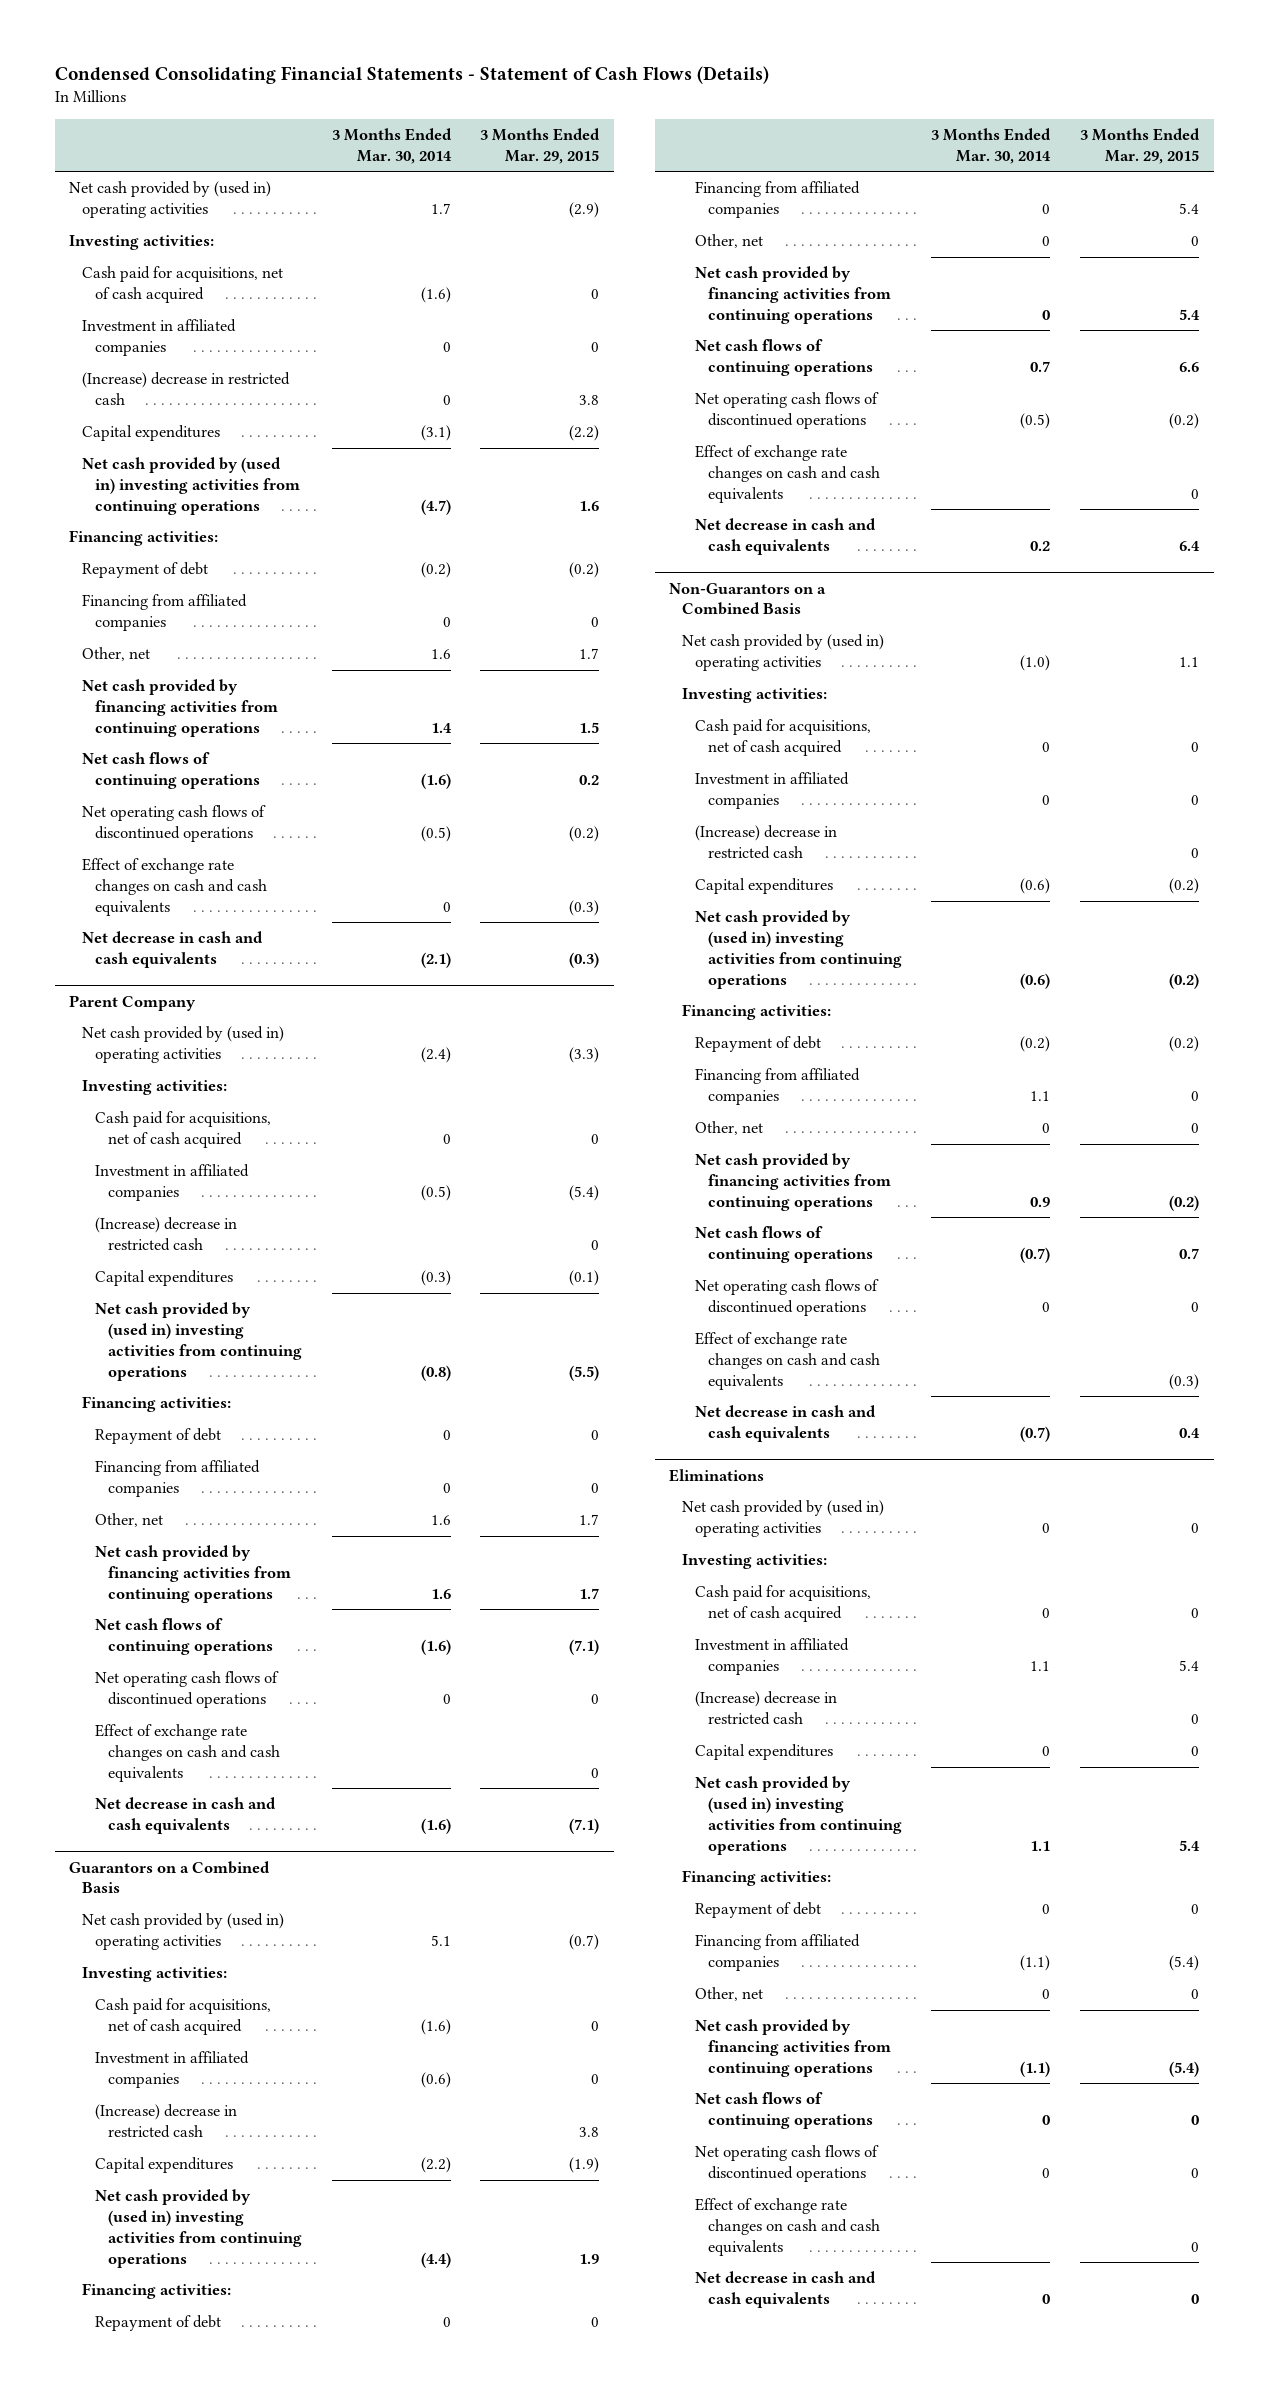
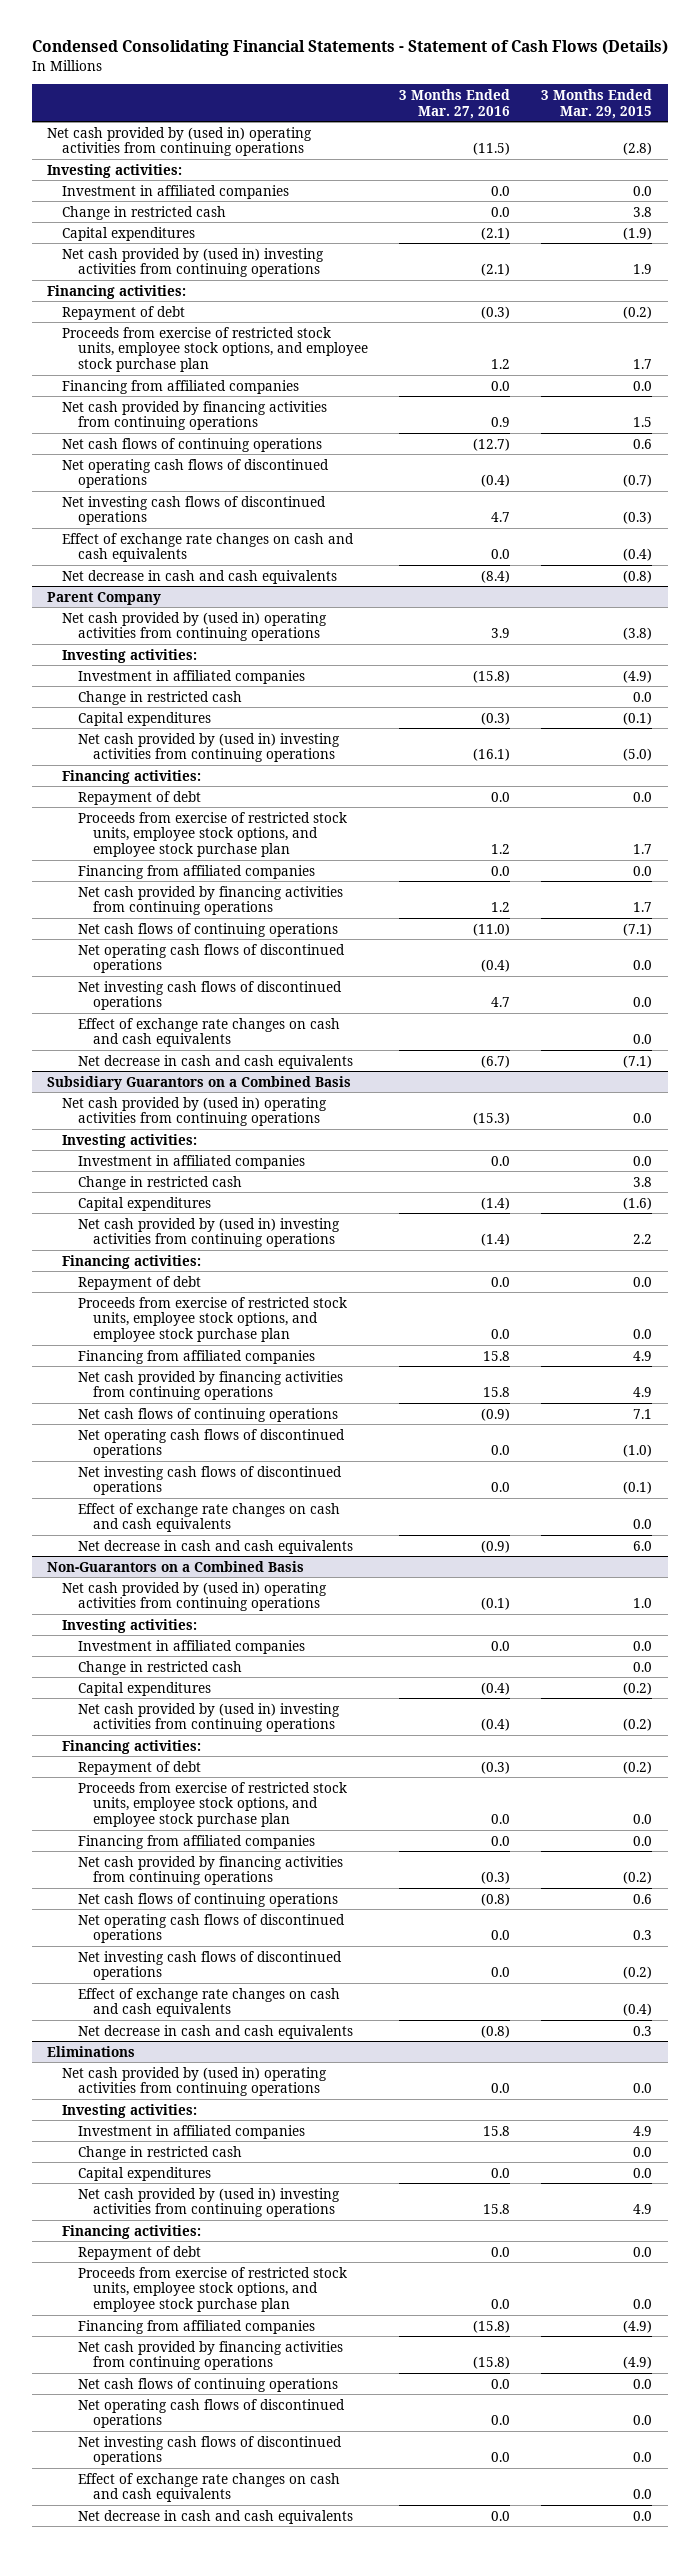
- | 3 Months Ended Mar. 30, 2014 | 3 Months Ended Mar. 29, 2015
+ | 3 Months Ended Mar. 27, 2016 | 3 Months Ended Mar. 29, 2015
- Net cash provided by (used in) operating activities | 1.7 | (2.9)
+ Net cash provided by (used in) operating activities from continuing operations | (11.5) | (2.8)
- Cash paid for acquisitions, net of cash acquired | (1.6) | 0
- Investment in affiliated companies | 0 | 0
- (Increase) decrease in restricted cash | 0 | 3.8
- Capital expenditures | (3.1) | (2.2)
- Net cash provided by (used in) investing activities from continuing operations | (4.7) | 1.6
+ Investment in affiliated companies | 0.0 | 0.0
+ Change in restricted cash | 0.0 | 3.8
+ Capital expenditures | (2.1) | (1.9)
+ Net cash provided by (used in) investing activities from continuing operations | (2.1) | 1.9
- Financing from affiliated companies | 0 | 0
- Other, net | 1.6 | 1.7
+ Proceeds from exercise of restricted stock units, employee stock options, and employee stock purchase plan | 1.2 | 1.7
+ Financing from affiliated companies | 0.0 | 0.0
- Net cash flows of continuing operations | (1.6) | 0.2
- Net operating cash flows of discontinued operations | (0.5) | (0.2)
- Effect of exchange rate changes on cash and cash equivalents | 0 | (0.3)
- Net decrease in cash and cash equivalents | (2.1) | (0.3)
+ Net cash flows of continuing operations | (12.7) | 0.6
+ Net operating cash flows of discontinued operations | (0.4) | (0.7)
+ Net investing cash flows of discontinued operations | 4.7 | (0.3)
+ Effect of exchange rate changes on cash and cash equivalents | 0.0 | (0.4)
+ Net decrease in cash and cash equivalents | (8.4) | (0.8)
@ Parent Company
- Net cash provided by (used in) operating activities | (2.4) | (3.3)
+ Net cash provided by (used in) operating activities from continuing operations | 3.9 | (3.8)
- Cash paid for acquisitions, net of cash acquired | 0 | 0
- Investment in affiliated companies | (0.5) | (5.4)
- (Increase) decrease in restricted cash | | 0
+ Investment in affiliated companies | (15.8) | (4.9)
+ Change in restricted cash | | 0.0
- Net cash provided by (used in) investing activities from continuing operations | (0.8) | (5.5)
+ Net cash provided by (used in) investing activities from continuing operations | (16.1) | (5.0)
- Repayment of debt | 0 | 0
- Financing from affiliated companies | 0 | 0
- Other, net | 1.6 | 1.7
+ Repayment of debt | 0.0 | 0.0
+ Proceeds from exercise of restricted stock units, employee stock options, and employee stock purchase plan | 1.2 | 1.7
+ Financing from affiliated companies | 0.0 | 0.0
- Net operating cash flows of discontinued operations | 0 | 0
- Effect of exchange rate changes on cash and cash equivalents | | 0
+ Net operating cash flows of discontinued operations | (0.4) | 0.0
+ Net investing cash flows of discontinued operations | 4.7 | 0.0
+ Effect of exchange rate changes on cash and cash equivalents | | 0.0
- Guarantors on a Combined Basis
- Net cash provided by (used in) operating activities | 5.1 | (0.7)
+ Subsidiary Guarantors on a Combined Basis
+ Net cash provided by (used in) operating activities from continuing operations | (15.3) | 0.0
- Cash paid for acquisitions, net of cash acquired | (1.6) | 0
- Investment in affiliated companies | (0.6) | 0
- (Increase) decrease in restricted cash | | 3.8
- Capital expenditures | (2.2) | (1.9)
- Net cash provided by (used in) investing activities from continuing operations | (4.4) | 1.9
+ Investment in affiliated companies | 0.0 | 0.0
+ Change in restricted cash | | 3.8
+ Capital expenditures | (1.4) | (1.6)
+ Net cash provided by (used in) investing activities from continuing operations | (1.4) | 2.2
- Repayment of debt | 0 | 0
- Financing from affiliated companies | 0 | 5.4
- Other, net | 0 | 0
- Net cash provided by financing activities from continuing operations | 0 | 5.4
- Net cash flows of continuing operations | 0.7 | 6.6
- Net operating cash flows of discontinued operations | (0.5) | (0.2)
- Effect of exchange rate changes on cash and cash equivalents | | 0
- Net decrease in cash and cash equivalents | 0.2 | 6.4
+ Repayment of debt | 0.0 | 0.0
+ Proceeds from exercise of restricted stock units, employee stock options, and employee stock purchase plan | 0.0 | 0.0
+ Financing from affiliated companies | 15.8 | 4.9
+ Net cash provided by financing activities from continuing operations | 15.8 | 4.9
+ Net cash flows of continuing operations | (0.9) | 7.1
+ Net operating cash flows of discontinued operations | 0.0 | (1.0)
+ Net investing cash flows of discontinued operations | 0.0 | (0.1)
+ Effect of exchange rate changes on cash and cash equivalents | | 0.0
+ Net decrease in cash and cash equivalents | (0.9) | 6.0
@ Non-Guarantors on a Combined Basis
- Net cash provided by (used in) operating activities | (1.0) | 1.1
+ Net cash provided by (used in) operating activities from continuing operations | (0.1) | 1.0
- Cash paid for acquisitions, net of cash acquired | 0 | 0
- Investment in affiliated companies | 0 | 0
- (Increase) decrease in restricted cash | | 0
+ Investment in affiliated companies | 0.0 | 0.0
+ Change in restricted cash | | 0.0
- Financing from affiliated companies | 1.1 | 0
- Other, net | 0 | 0
+ Proceeds from exercise of restricted stock units, employee stock options, and employee stock purchase plan | 0.0 | 0.0
+ Financing from affiliated companies | 0.0 | 0.0
- Net cash flows of continuing operations | (0.7) | 0.7
- Net operating cash flows of discontinued operations | 0 | 0
- Effect of exchange rate changes on cash and cash equivalents | | (0.3)
- Net decrease in cash and cash equivalents | (0.7) | 0.4
+ Net cash flows of continuing operations | (0.8) | 0.6
+ Net operating cash flows of discontinued operations | 0.0 | 0.3
+ Net investing cash flows of discontinued operations | 0.0 | (0.2)
+ Effect of exchange rate changes on cash and cash equivalents | | (0.4)
+ Net decrease in cash and cash equivalents | (0.8) | 0.3
@ Eliminations
- Net cash provided by (used in) operating activities | 0 | 0
+ Net cash provided by (used in) operating activities from continuing operations | 0.0 | 0.0
- Cash paid for acquisitions, net of cash acquired | 0 | 0
- Investment in affiliated companies | 1.1 | 5.4
- (Increase) decrease in restricted cash | | 0
- Capital expenditures | 0 | 0
- Net cash provided by (used in) investing activities from continuing operations | 1.1 | 5.4
+ Investment in affiliated companies | 15.8 | 4.9
+ Change in restricted cash | | 0.0
+ Capital expenditures | 0.0 | 0.0
+ Net cash provided by (used in) investing activities from continuing operations | 15.8 | 4.9
- Repayment of debt | 0 | 0
- Financing from affiliated companies | (1.1) | (5.4)
- Other, net | 0 | 0
- Net cash provided by financing activities from continuing operations | (1.1) | (5.4)
- Net cash flows of continuing operations | 0 | 0
- Net operating cash flows of discontinued operations | 0 | 0
- Effect of exchange rate changes on cash and cash equivalents | | 0
- Net decrease in cash and cash equivalents | 0 | 0
+ Repayment of debt | 0.0 | 0.0
+ Proceeds from exercise of restricted stock units, employee stock options, and employee stock purchase plan | 0.0 | 0.0
+ Financing from affiliated companies | (15.8) | (4.9)
+ Net cash provided by financing activities from continuing operations | (15.8) | (4.9)
+ Net cash flows of continuing operations | 0.0 | 0.0
+ Net operating cash flows of discontinued operations | 0.0 | 0.0
+ Net investing cash flows of discontinued operations | 0.0 | 0.0
+ Effect of exchange rate changes on cash and cash equivalents | | 0.0
+ Net decrease in cash and cash equivalents | 0.0 | 0.0

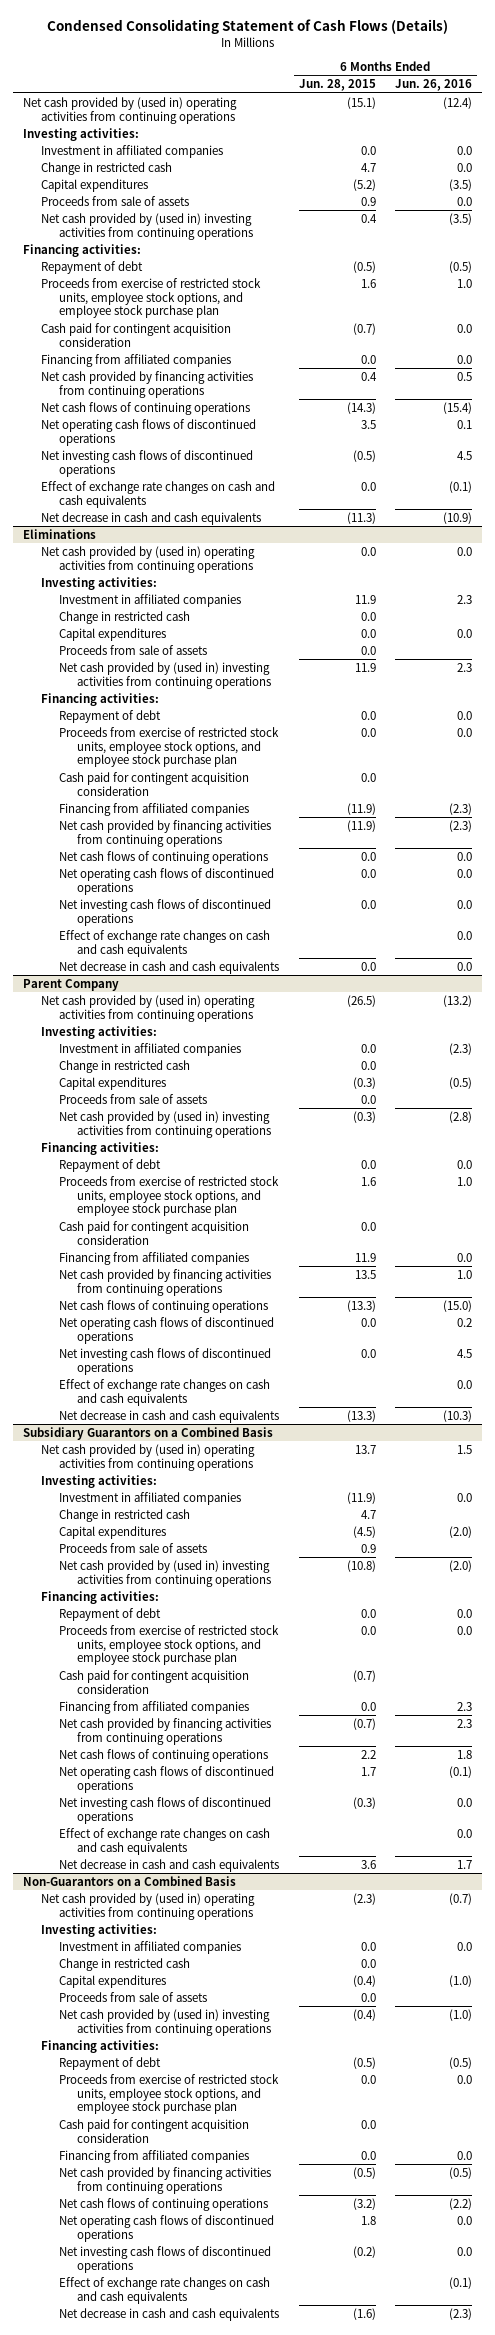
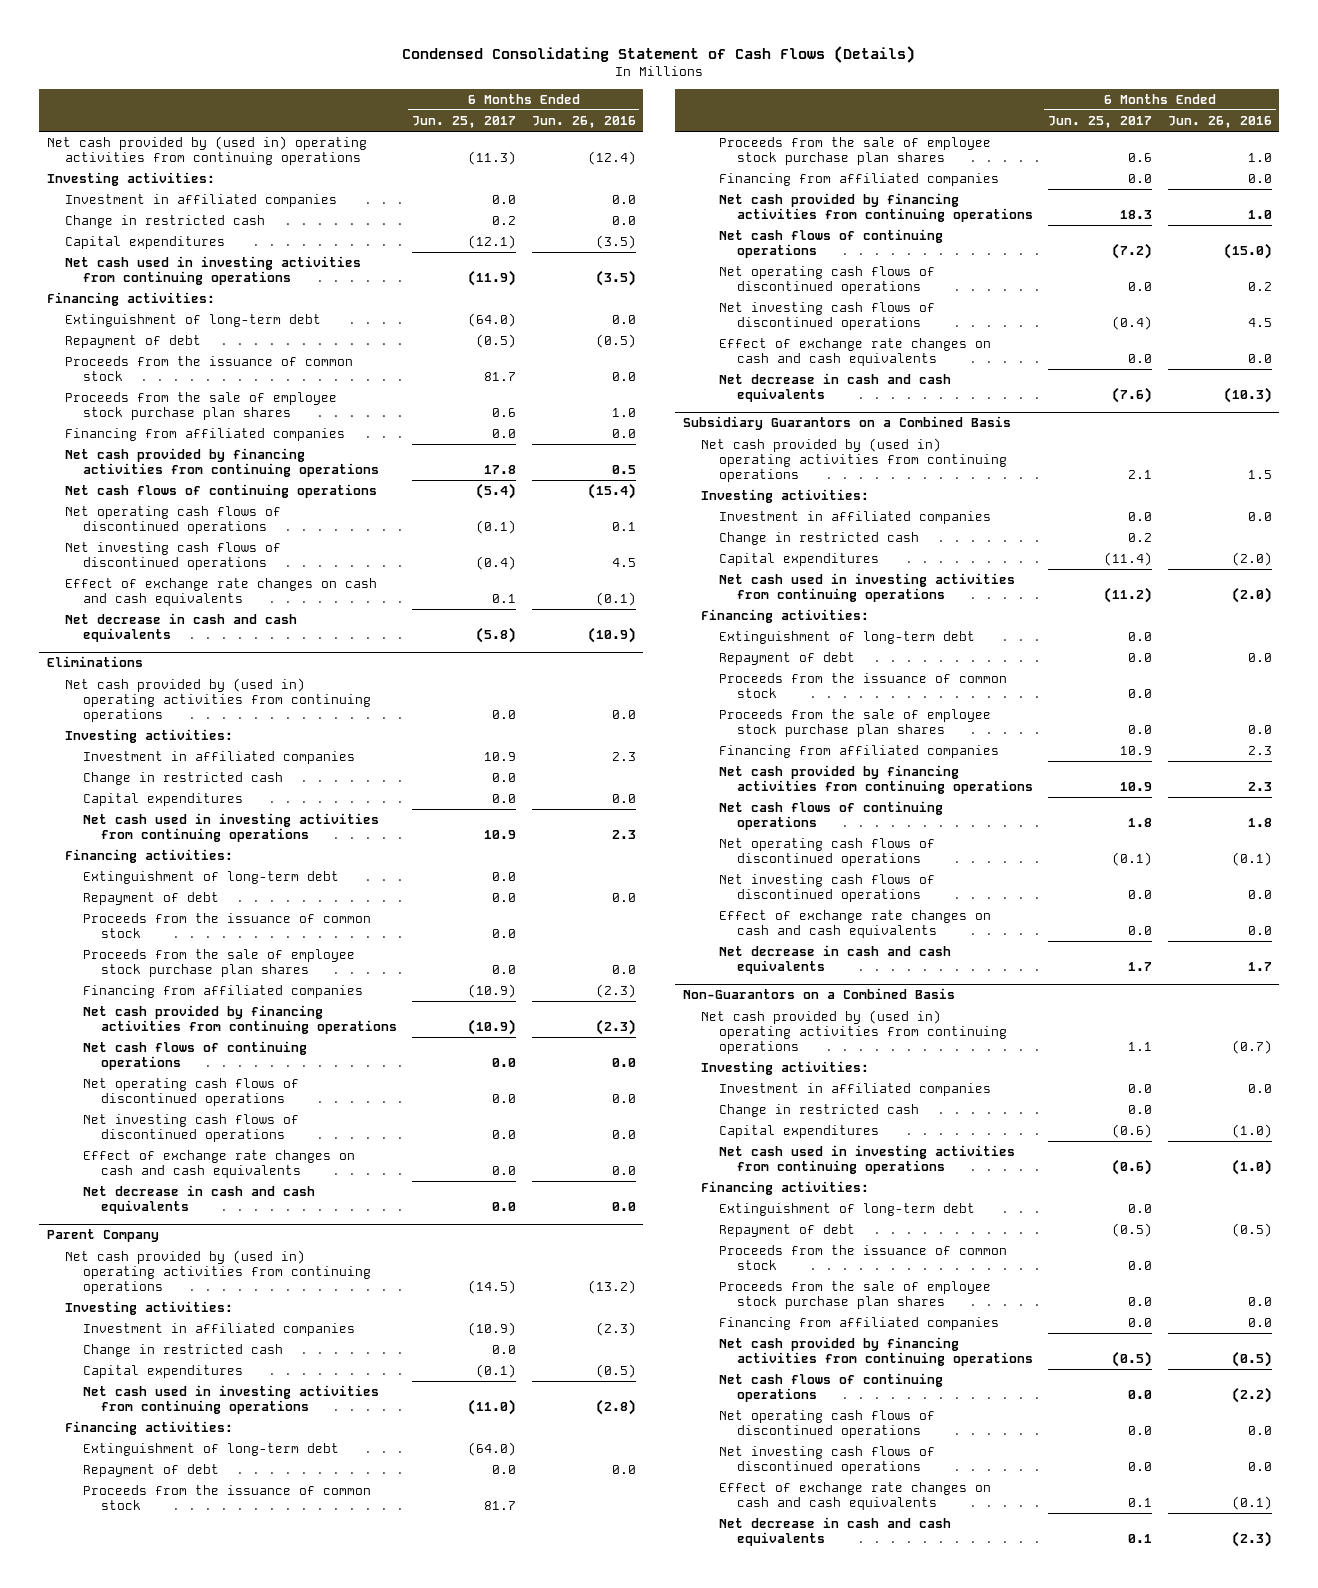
- | 6 Months Ended Jun. 28, 2015 | 6 Months Ended Jun. 26, 2016
+ | 6 Months Ended Jun. 25, 2017 | 6 Months Ended Jun. 26, 2016
- Proceeds from sale of assets | 0.9 | 0.0
- Net cash provided by (used in) investing activities from continuing operations | 0.4 | (3.5)
+ Net cash used in investing activities from continuing operations | (11.9) | (3.5)
+ Extinguishment of long-term debt | (64.0) | 0.0
- Proceeds from exercise of restricted stock units, employee stock options, and employee stock purchase plan | 1.6 | 1.0
- Cash paid for contingent acquisition consideration | (0.7) | 0.0
+ Proceeds from the issuance of common stock | 81.7 | 0.0
+ Proceeds from the sale of employee stock purchase plan shares | 0.6 | 1.0
@ Eliminations
- Proceeds from sale of assets | 0.0 |
- Net cash provided by (used in) investing activities from continuing operations | 11.9 | 2.3
+ Net cash used in investing activities from continuing operations | 10.9 | 2.3
+ Extinguishment of long-term debt | 0.0 |
- Proceeds from exercise of restricted stock units, employee stock options, and employee stock purchase plan | 0.0 | 0.0
- Cash paid for contingent acquisition consideration | 0.0 |
+ Proceeds from the issuance of common stock | 0.0 |
+ Proceeds from the sale of employee stock purchase plan shares | 0.0 | 0.0
@ Parent Company
- Proceeds from sale of assets | 0.0 |
- Net cash provided by (used in) investing activities from continuing operations | (0.3) | (2.8)
+ Net cash used in investing activities from continuing operations | (11.0) | (2.8)
+ Extinguishment of long-term debt | (64.0) |
- Proceeds from exercise of restricted stock units, employee stock options, and employee stock purchase plan | 1.6 | 1.0
- Cash paid for contingent acquisition consideration | 0.0 |
+ Proceeds from the issuance of common stock | 81.7 |
+ Proceeds from the sale of employee stock purchase plan shares | 0.6 | 1.0
@ Subsidiary Guarantors on a Combined Basis
- Proceeds from sale of assets | 0.9 |
- Net cash provided by (used in) investing activities from continuing operations | (10.8) | (2.0)
+ Net cash used in investing activities from continuing operations | (11.2) | (2.0)
+ Extinguishment of long-term debt | 0.0 |
- Proceeds from exercise of restricted stock units, employee stock options, and employee stock purchase plan | 0.0 | 0.0
- Cash paid for contingent acquisition consideration | (0.7) |
+ Proceeds from the issuance of common stock | 0.0 |
+ Proceeds from the sale of employee stock purchase plan shares | 0.0 | 0.0
@ Non-Guarantors on a Combined Basis
- Proceeds from sale of assets | 0.0 |
- Net cash provided by (used in) investing activities from continuing operations | (0.4) | (1.0)
+ Net cash used in investing activities from continuing operations | (0.6) | (1.0)
+ Extinguishment of long-term debt | 0.0 |
- Proceeds from exercise of restricted stock units, employee stock options, and employee stock purchase plan | 0.0 | 0.0
- Cash paid for contingent acquisition consideration | 0.0 |
+ Proceeds from the issuance of common stock | 0.0 |
+ Proceeds from the sale of employee stock purchase plan shares | 0.0 | 0.0

